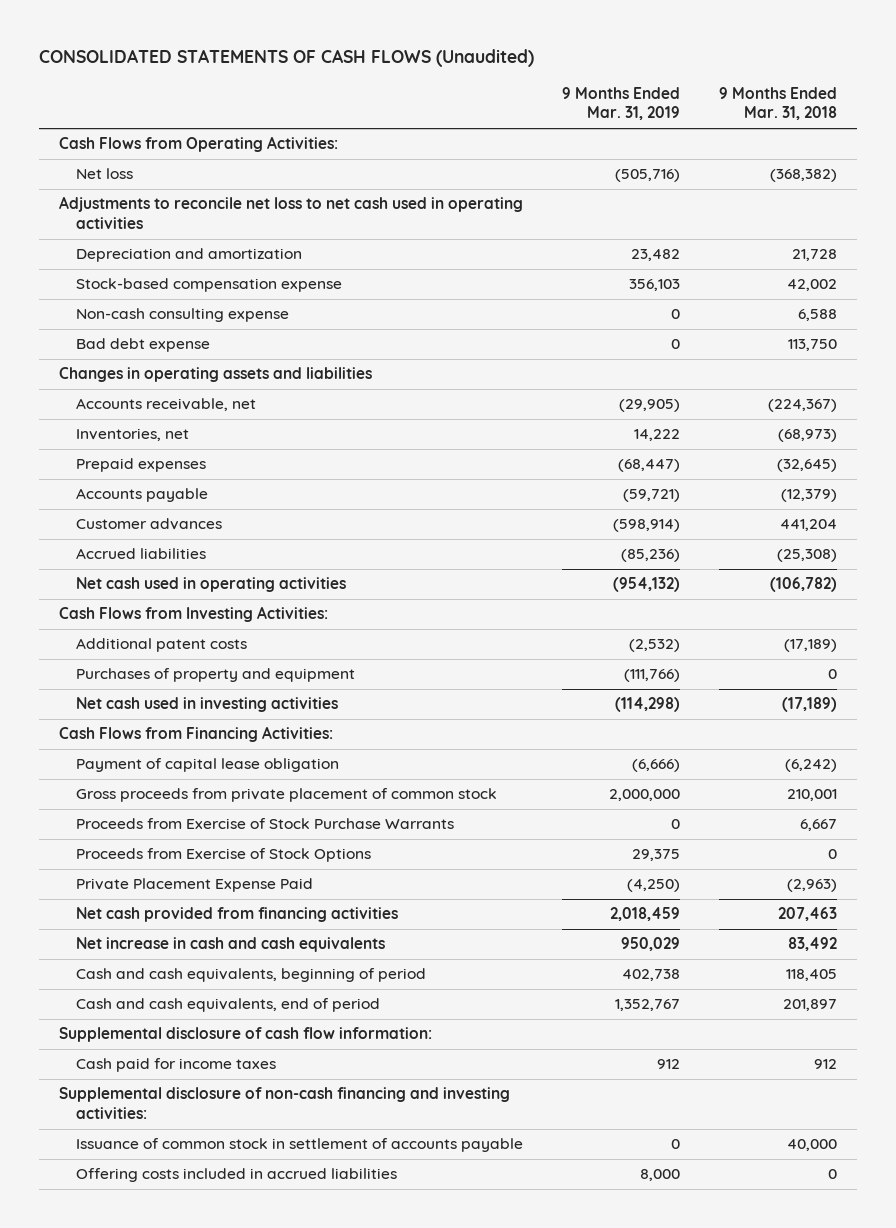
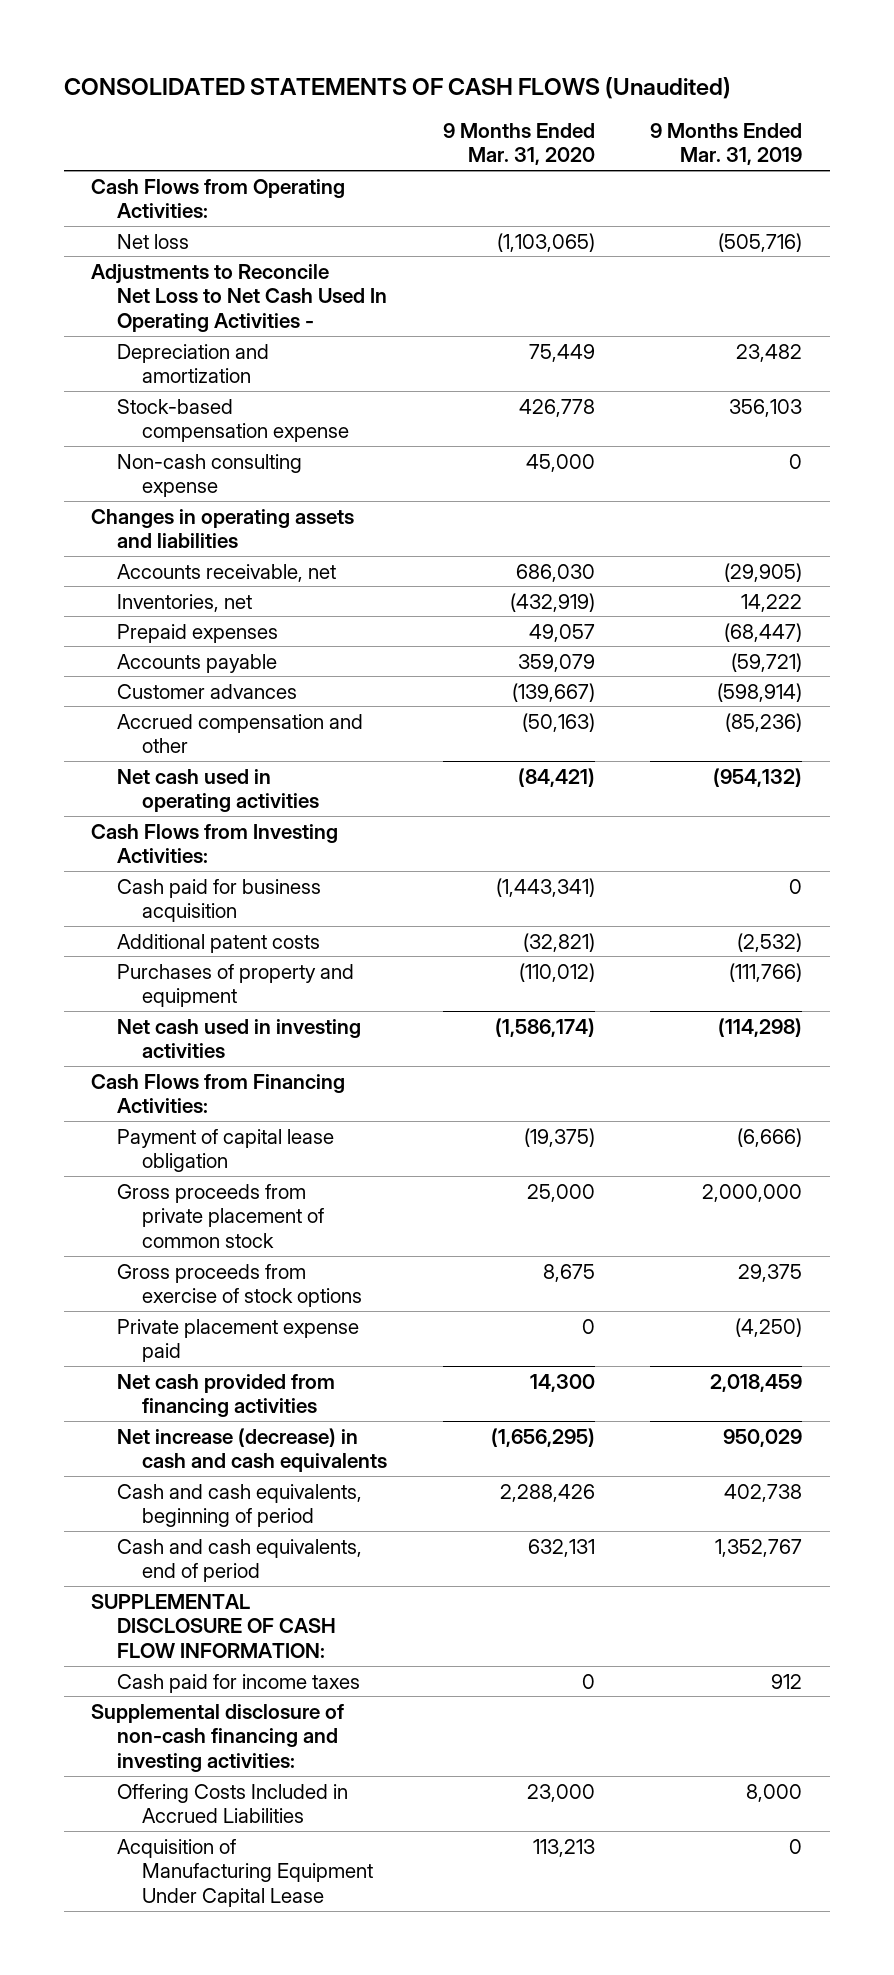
- | 9 Months Ended Mar. 31, 2019 | 9 Months Ended Mar. 31, 2018
+ | 9 Months Ended Mar. 31, 2020 | 9 Months Ended Mar. 31, 2019
- Adjustments to reconcile net loss to net cash used in operating activities
+ Adjustments to Reconcile Net Loss to Net Cash Used In Operating Activities -
- Bad debt expense | 0 | 113,750
- Accrued liabilities | (85,236) | (25,308)
+ Accrued compensation and other | (50,163) | (85,236)
+ Cash paid for business acquisition | (1,443,341) | 0
- Proceeds from Exercise of Stock Purchase Warrants | 0 | 6,667
- Proceeds from Exercise of Stock Options | 29,375 | 0
- Private Placement Expense Paid | (4,250) | (2,963)
+ Gross proceeds from exercise of stock options | 8,675 | 29,375
+ Private placement expense paid | 0 | (4,250)
- Net increase in cash and cash equivalents | 950,029 | 83,492
+ Net increase (decrease) in cash and cash equivalents | (1,656,295) | 950,029
- Supplemental disclosure of cash flow information:
+ SUPPLEMENTAL DISCLOSURE OF CASH FLOW INFORMATION:
- Issuance of common stock in settlement of accounts payable | 0 | 40,000
- Offering costs included in accrued liabilities | 8,000 | 0
+ Offering Costs Included in Accrued Liabilities | 23,000 | 8,000
+ Acquisition of Manufacturing Equipment Under Capital Lease | 113,213 | 0

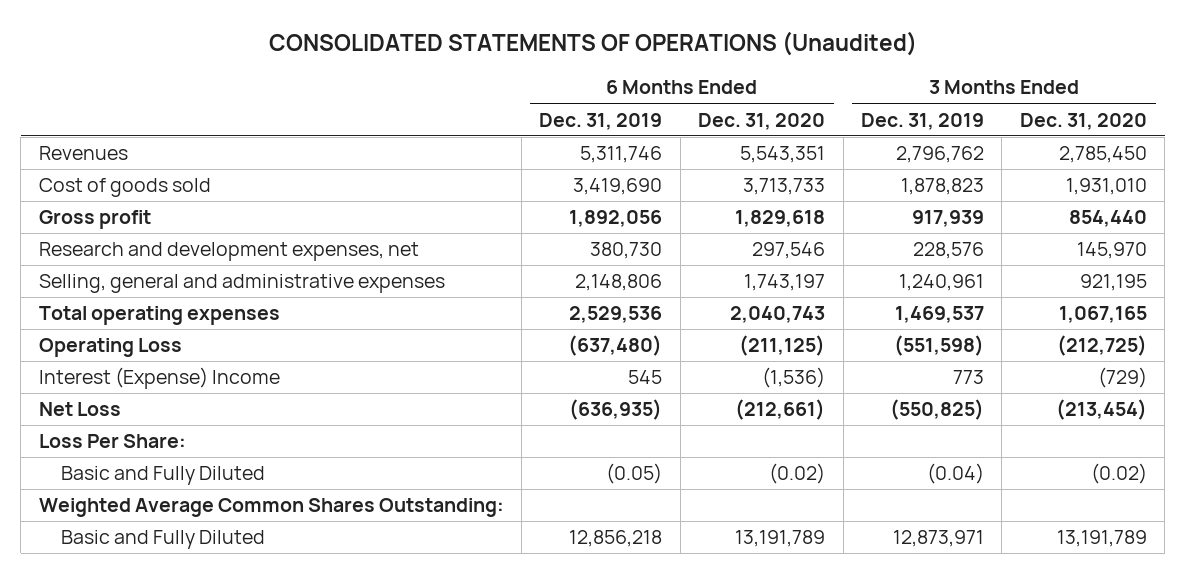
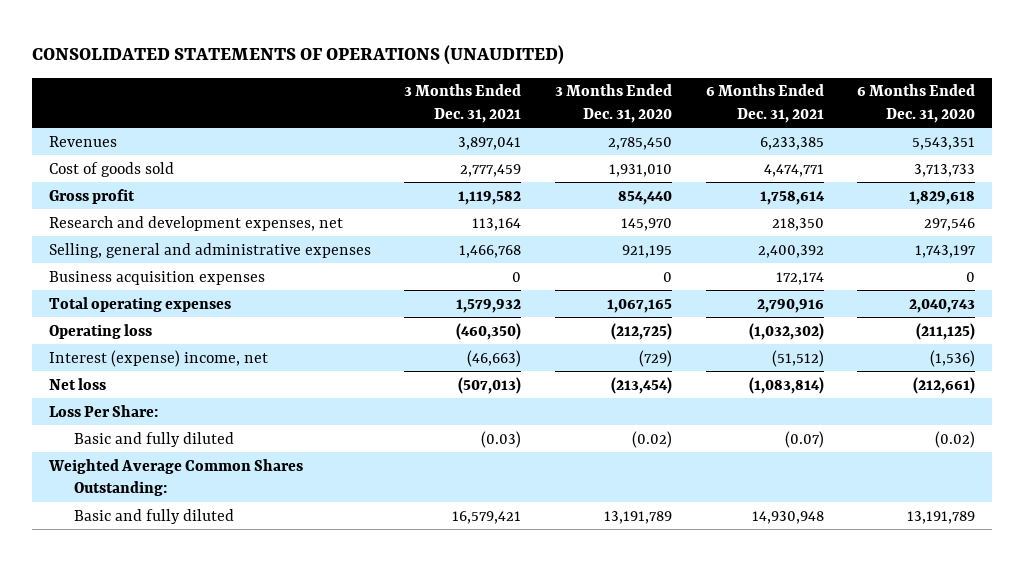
- CONSOLIDATED STATEMENTS OF OPERATIONS (Unaudited)
+ CONSOLIDATED STATEMENTS OF OPERATIONS (UNAUDITED)
- | 6 Months Ended Dec. 31, 2019 | 6 Months Ended Dec. 31, 2020 | 3 Months Ended Dec. 31, 2019 | 3 Months Ended Dec. 31, 2020
+ | 3 Months Ended Dec. 31, 2021 | 3 Months Ended Dec. 31, 2020 | 6 Months Ended Dec. 31, 2021 | 6 Months Ended Dec. 31, 2020
+ Business acquisition expenses | 0 | 0 | 172,174 | 0
- Operating Loss | (637,480) | (211,125) | (551,598) | (212,725)
- Interest (Expense) Income | 545 | (1,536) | 773 | (729)
- Net Loss | (636,935) | (212,661) | (550,825) | (213,454)
+ Operating loss | (460,350) | (212,725) | (1,032,302) | (211,125)
+ Interest (expense) income, net | (46,663) | (729) | (51,512) | (1,536)
+ Net loss | (507,013) | (213,454) | (1,083,814) | (212,661)
- Basic and Fully Diluted | (0.05) | (0.02) | (0.04) | (0.02)
+ Basic and fully diluted | (0.03) | (0.02) | (0.07) | (0.02)
- Basic and Fully Diluted | 12,856,218 | 13,191,789 | 12,873,971 | 13,191,789
+ Basic and fully diluted | 16,579,421 | 13,191,789 | 14,930,948 | 13,191,789

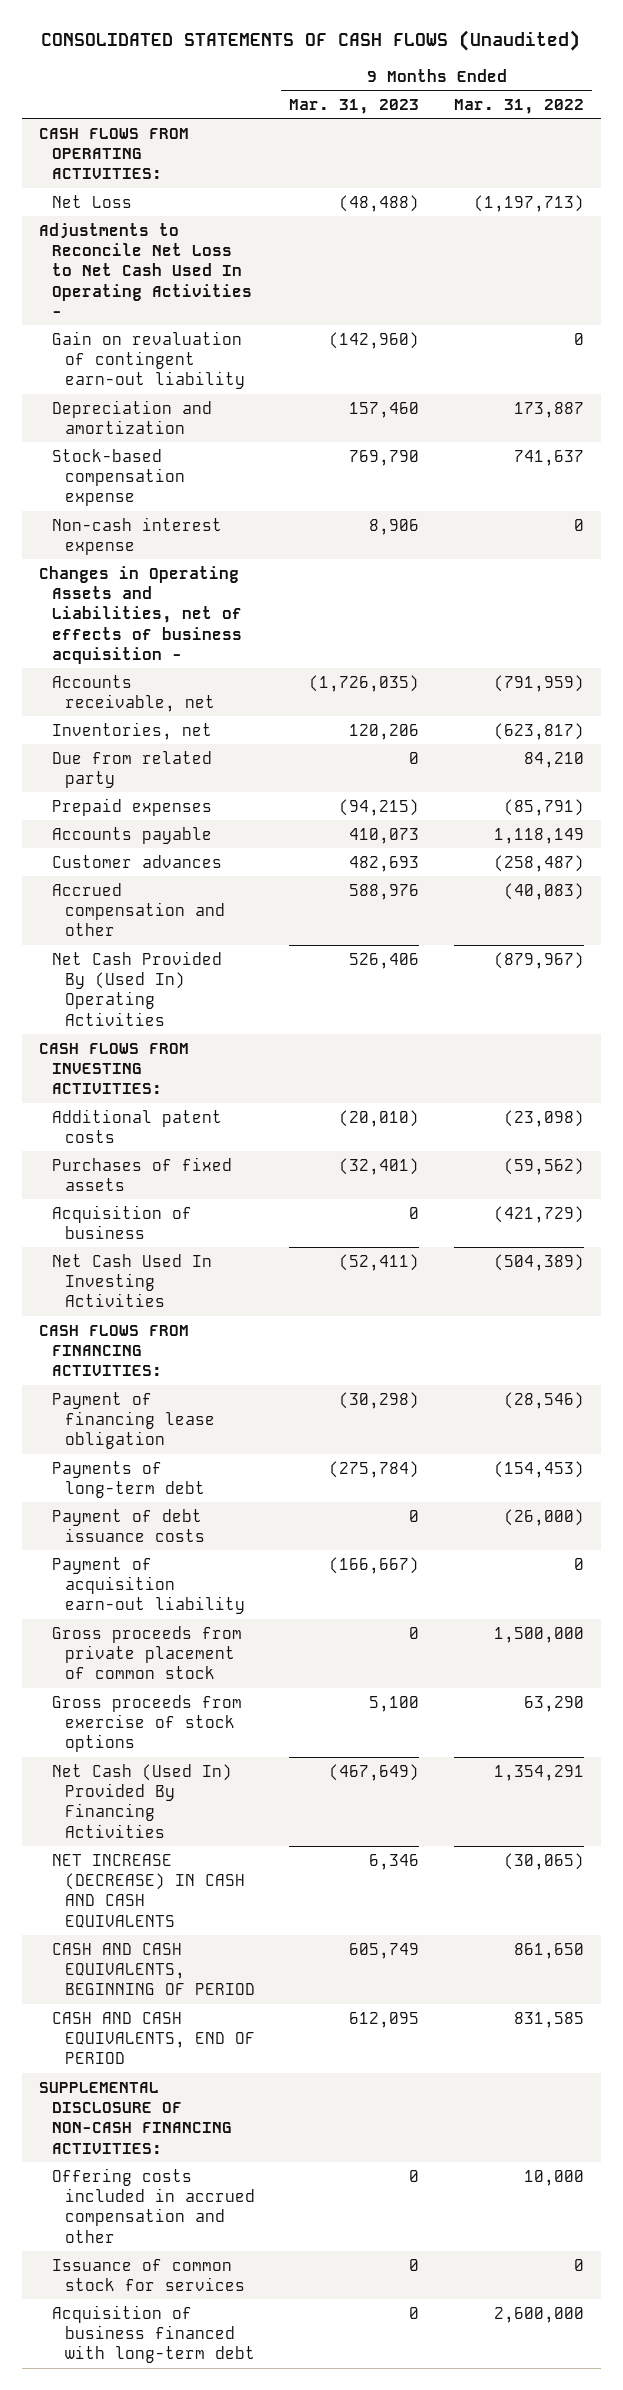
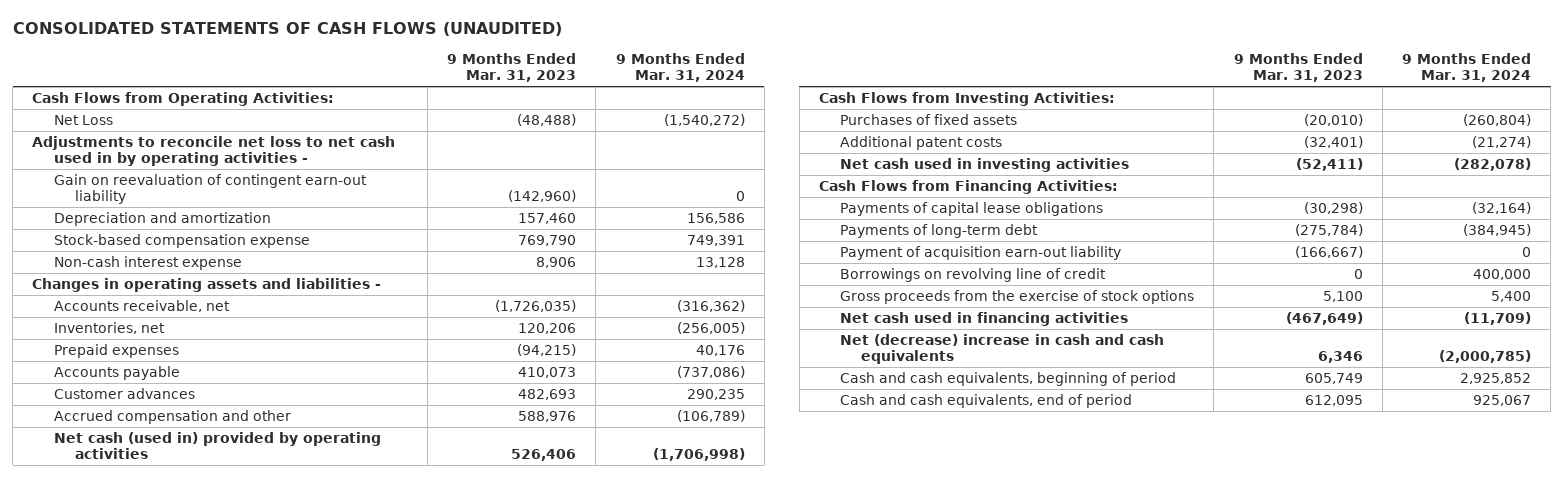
- CONSOLIDATED STATEMENTS OF CASH FLOWS (Unaudited)
+ CONSOLIDATED STATEMENTS OF CASH FLOWS (UNAUDITED)
- | 9 Months Ended Mar. 31, 2023 | 9 Months Ended Mar. 31, 2022
+ | 9 Months Ended Mar. 31, 2023 | 9 Months Ended Mar. 31, 2024
- CASH FLOWS FROM OPERATING ACTIVITIES:
+ Cash Flows from Operating Activities:
- Adjustments to Reconcile Net Loss to Net Cash Used In Operating Activities -
- Gain on revaluation of contingent earn-out liability | (142,960) | 0
+ Adjustments to reconcile net loss to net cash used in by operating activities -
+ Gain on reevaluation of contingent earn-out liability | (142,960) | 0
- Changes in Operating Assets and Liabilities, net of effects of business acquisition -
+ Changes in operating assets and liabilities -
- Due from related party | 0 | 84,210
- Net Cash Provided By (Used In) Operating Activities | 526,406 | (879,967)
- CASH FLOWS FROM INVESTING ACTIVITIES:
- Additional patent costs | (20,010) | (23,098)
- Purchases of fixed assets | (32,401) | (59,562)
- Acquisition of business | 0 | (421,729)
- Net Cash Used In Investing Activities | (52,411) | (504,389)
- CASH FLOWS FROM FINANCING ACTIVITIES:
- Payment of financing lease obligation | (30,298) | (28,546)
+ Net cash (used in) provided by operating activities | 526,406 | (1,706,998)
+ Cash Flows from Investing Activities:
+ Purchases of fixed assets | (20,010) | (260,804)
+ Additional patent costs | (32,401) | (21,274)
+ Net cash used in investing activities | (52,411) | (282,078)
+ Cash Flows from Financing Activities:
+ Payments of capital lease obligations | (30,298) | (32,164)
- Payment of debt issuance costs | 0 | (26,000)
- Gross proceeds from private placement of common stock | 0 | 1,500,000
- Gross proceeds from exercise of stock options | 5,100 | 63,290
- Net Cash (Used In) Provided By Financing Activities | (467,649) | 1,354,291
- NET INCREASE (DECREASE) IN CASH AND CASH EQUIVALENTS | 6,346 | (30,065)
- CASH AND CASH EQUIVALENTS, BEGINNING OF PERIOD | 605,749 | 861,650
- CASH AND CASH EQUIVALENTS, END OF PERIOD | 612,095 | 831,585
- SUPPLEMENTAL DISCLOSURE OF NON-CASH FINANCING ACTIVITIES:
- Offering costs included in accrued compensation and other | 0 | 10,000
- Issuance of common stock for services | 0 | 0
- Acquisition of business financed with long-term debt | 0 | 2,600,000
+ Borrowings on revolving line of credit | 0 | 400,000
+ Gross proceeds from the exercise of stock options | 5,100 | 5,400
+ Net cash used in financing activities | (467,649) | (11,709)
+ Net (decrease) increase in cash and cash equivalents | 6,346 | (2,000,785)
+ Cash and cash equivalents, beginning of period | 605,749 | 2,925,852
+ Cash and cash equivalents, end of period | 612,095 | 925,067

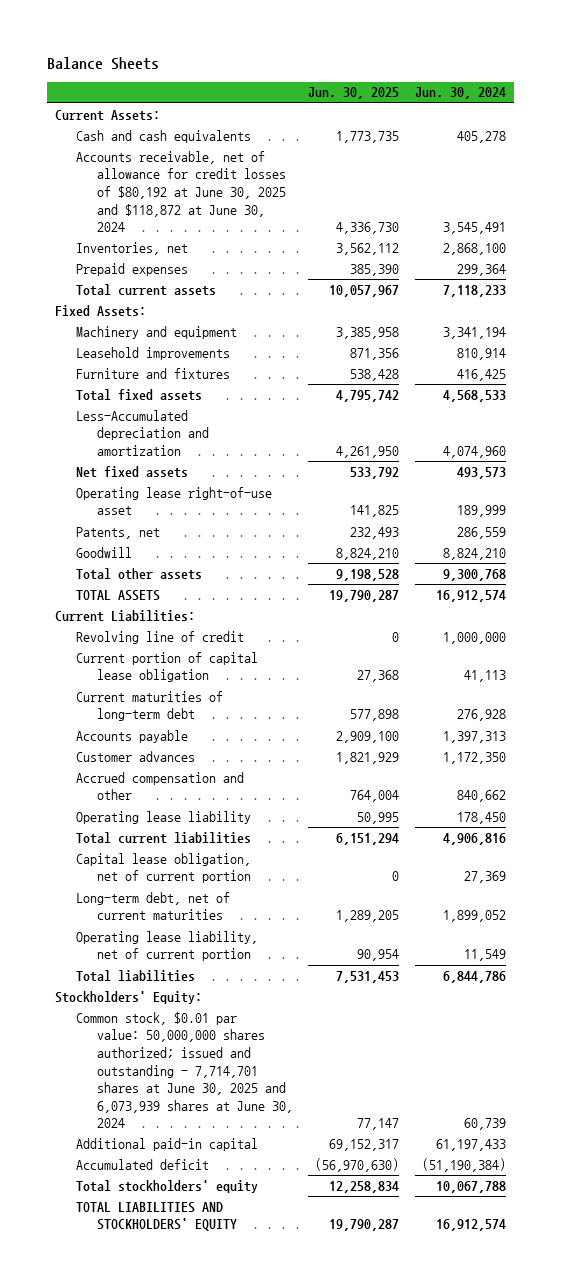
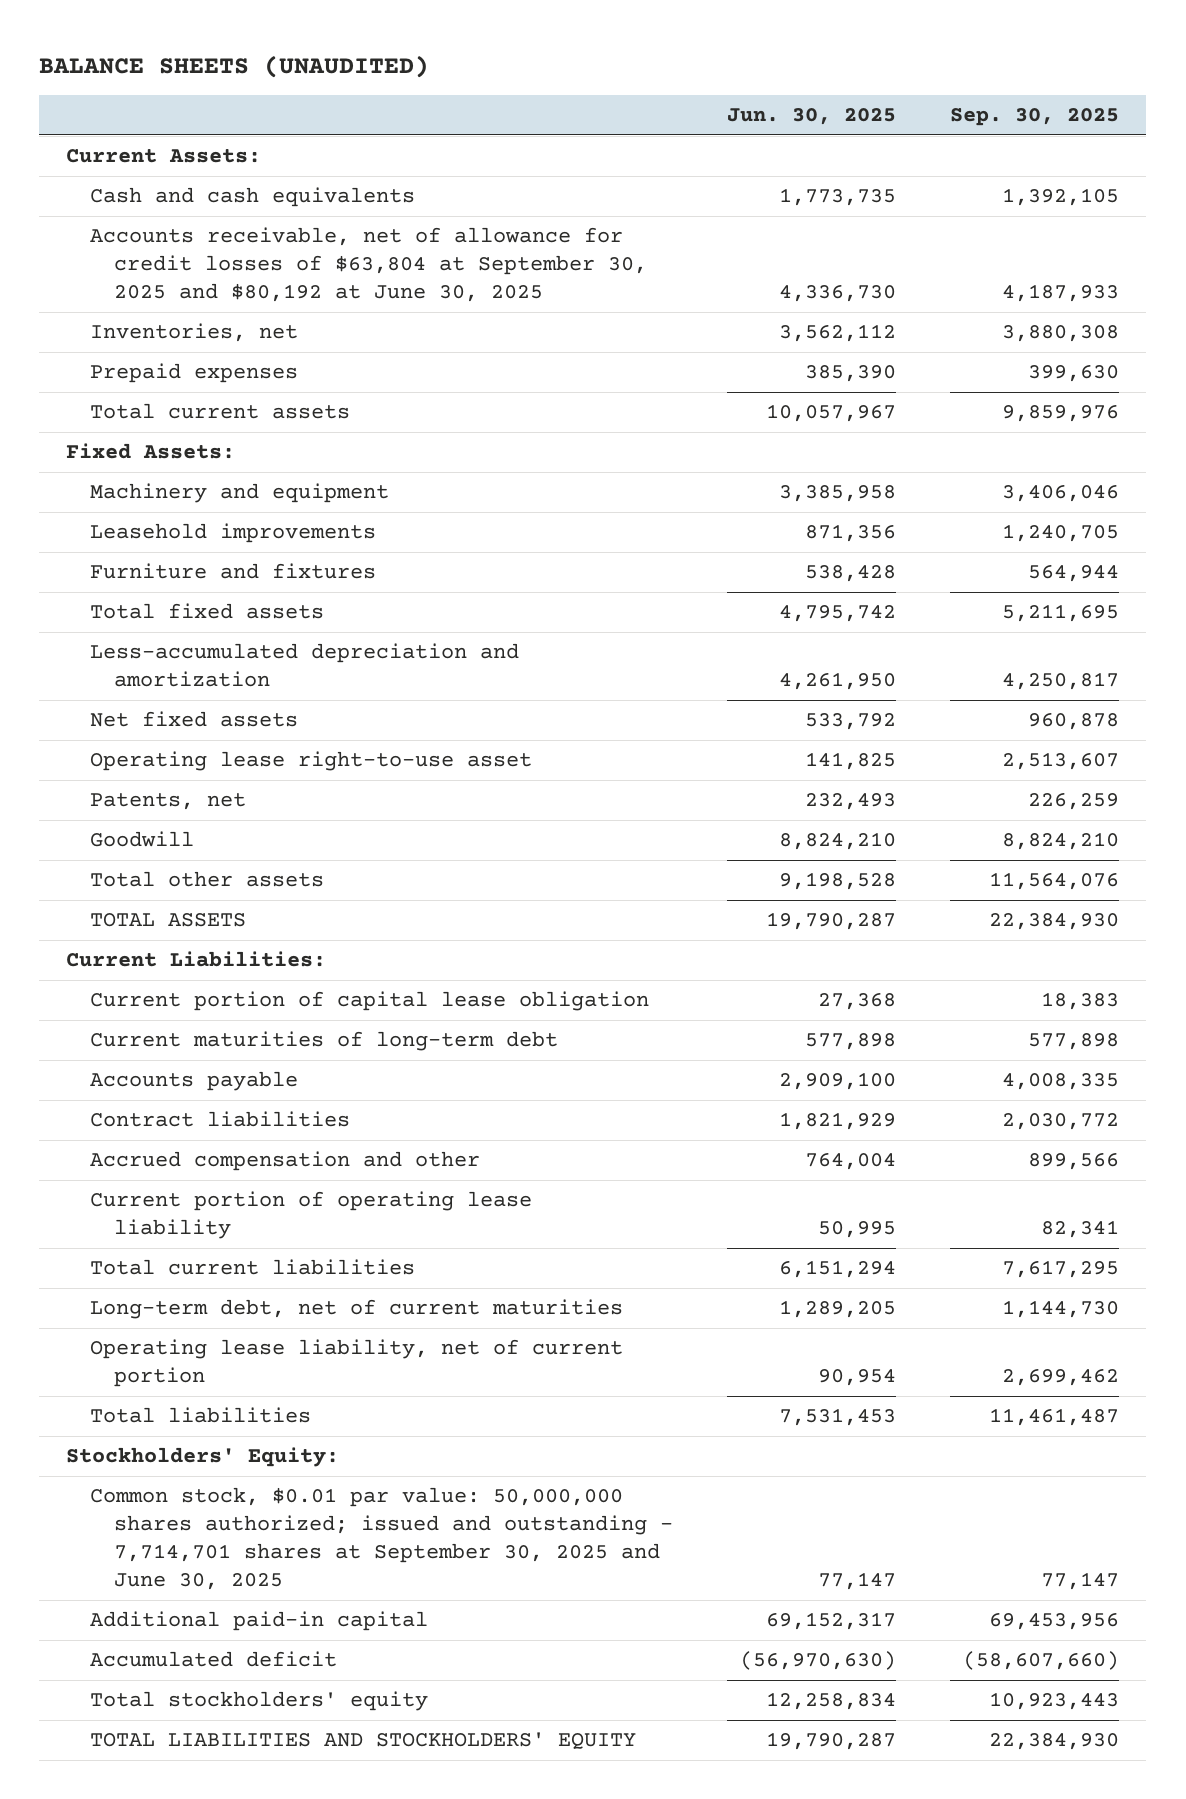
- Balance Sheets
+ BALANCE SHEETS (UNAUDITED)
- | Jun. 30, 2025 | Jun. 30, 2024
+ | Jun. 30, 2025 | Sep. 30, 2025
- Accounts receivable, net of allowance for credit losses of $80,192 at June 30, 2025 and $118,872 at June 30, 2024 | 4,336,730 | 3,545,491
+ Accounts receivable, net of allowance for credit losses of $63,804 at September 30, 2025 and $80,192 at June 30, 2025 | 4,336,730 | 4,187,933
- Less-Accumulated depreciation and amortization | 4,261,950 | 4,074,960
+ Less-accumulated depreciation and amortization | 4,261,950 | 4,250,817
- Operating lease right-of-use asset | 141,825 | 189,999
+ Operating lease right-to-use asset | 141,825 | 2,513,607
- Revolving line of credit | 0 | 1,000,000
- Customer advances | 1,821,929 | 1,172,350
+ Contract liabilities | 1,821,929 | 2,030,772
- Operating lease liability | 50,995 | 178,450
+ Current portion of operating lease liability | 50,995 | 82,341
- Capital lease obligation, net of current portion | 0 | 27,369
- Common stock, $0.01 par value: 50,000,000 shares authorized; issued and outstanding - 7,714,701 shares at June 30, 2025 and 6,073,939 shares at June 30, 2024 | 77,147 | 60,739
+ Common stock, $0.01 par value: 50,000,000 shares authorized; issued and outstanding - 7,714,701 shares at September 30, 2025 and June 30, 2025 | 77,147 | 77,147

